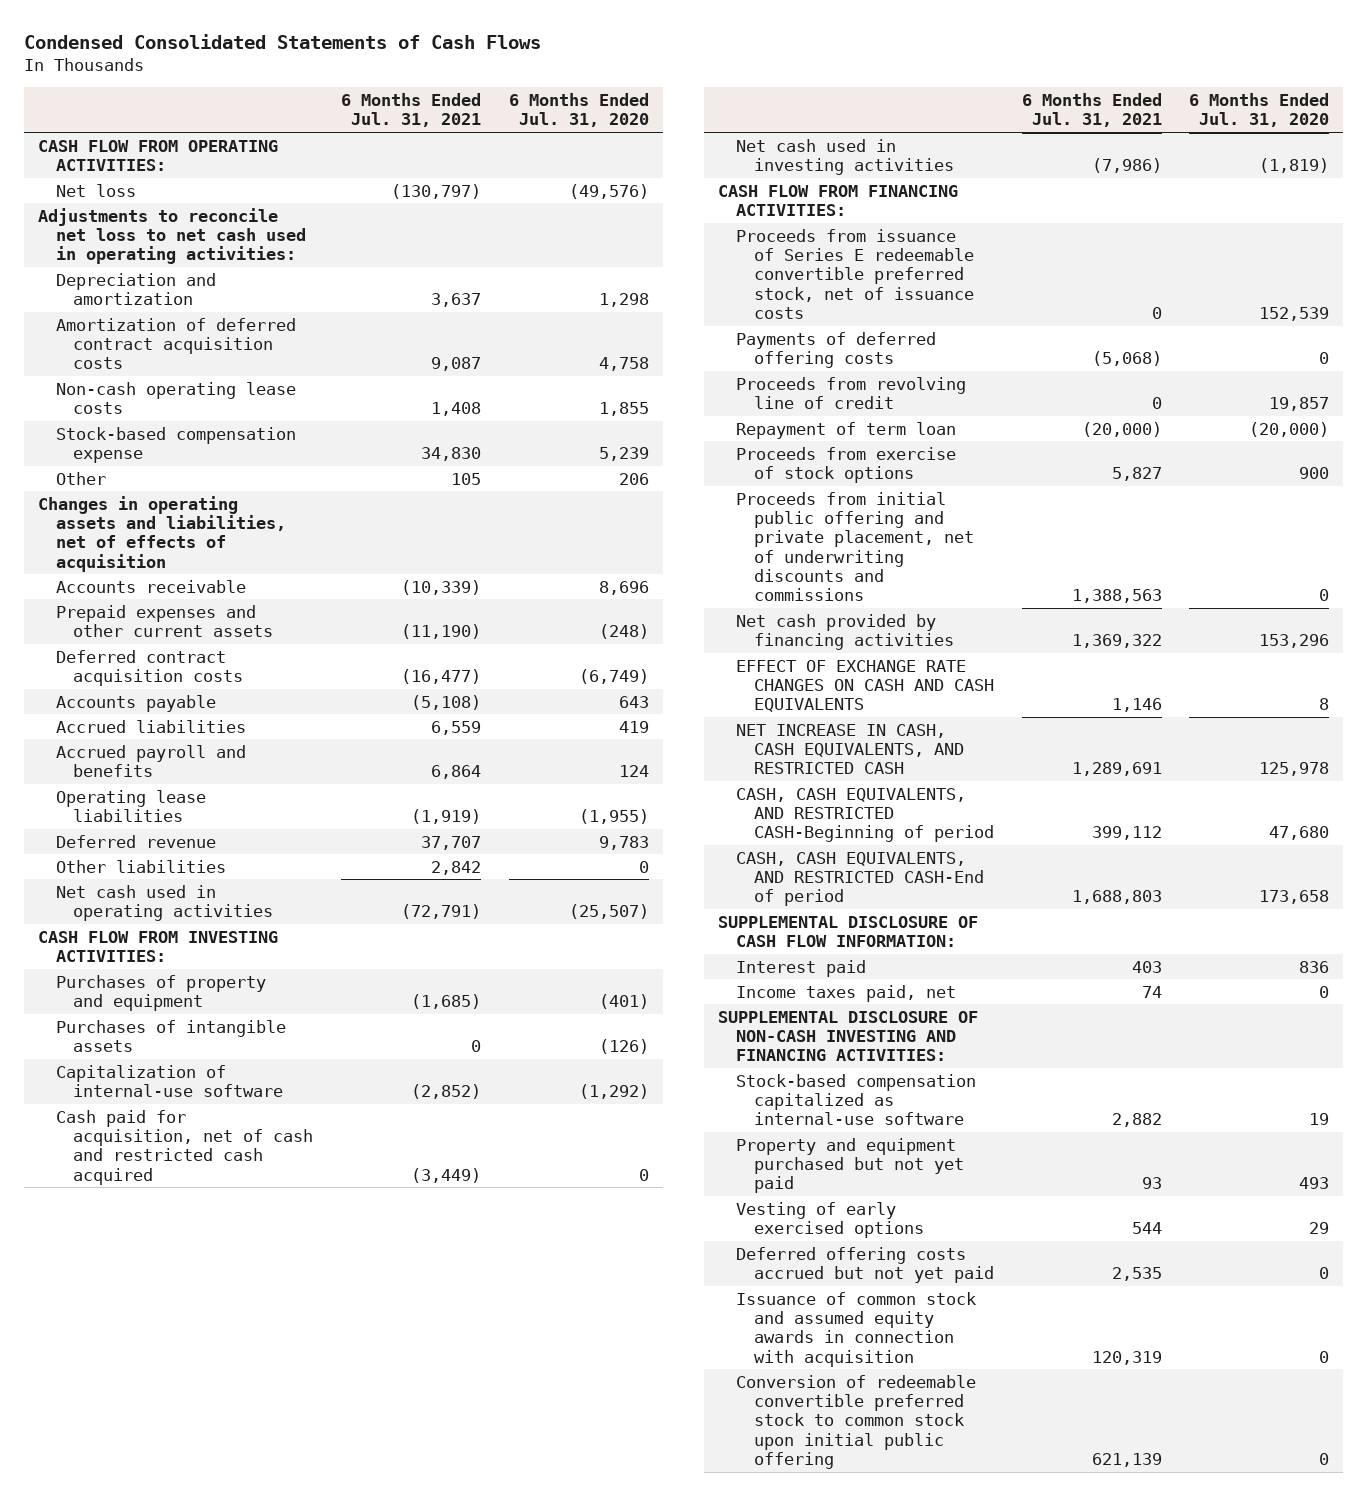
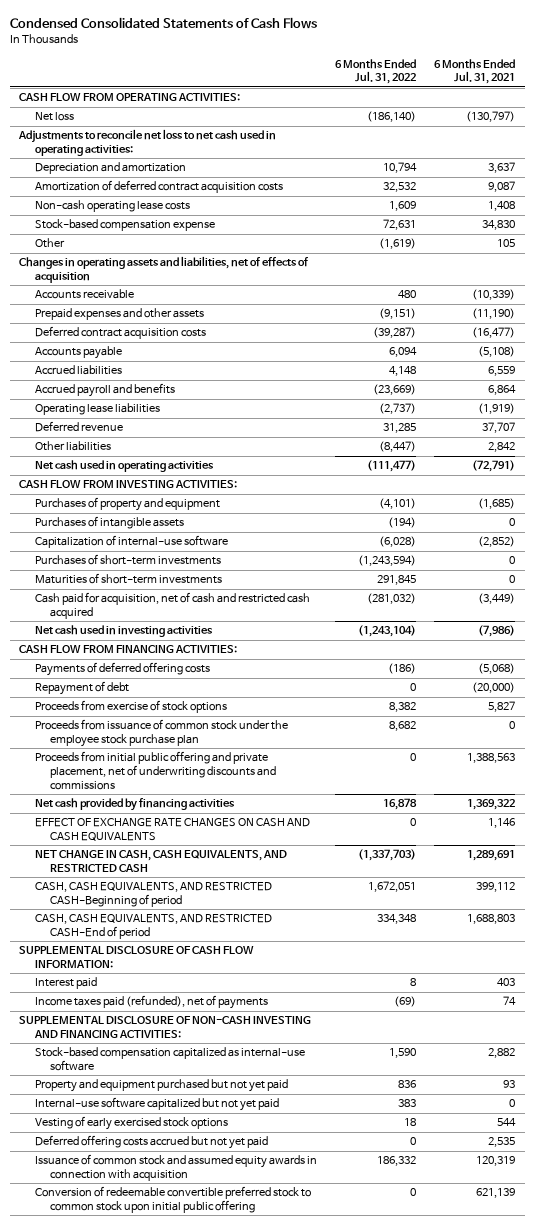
- | 6 Months Ended Jul. 31, 2021 | 6 Months Ended Jul. 31, 2020
+ | 6 Months Ended Jul. 31, 2022 | 6 Months Ended Jul. 31, 2021
- Prepaid expenses and other current assets | (11,190) | (248)
+ Prepaid expenses and other assets | (9,151) | (11,190)
+ Purchases of short-term investments | (1,243,594) | 0
+ Maturities of short-term investments | 291,845 | 0
- Proceeds from issuance of Series E redeemable convertible preferred stock, net of issuance costs | 0 | 152,539
- Proceeds from revolving line of credit | 0 | 19,857
- Repayment of term loan | (20,000) | (20,000)
+ Repayment of debt | 0 | (20,000)
+ Proceeds from issuance of common stock under the employee stock purchase plan | 8,682 | 0
- NET INCREASE IN CASH, CASH EQUIVALENTS, AND RESTRICTED CASH | 1,289,691 | 125,978
+ NET CHANGE IN CASH, CASH EQUIVALENTS, AND RESTRICTED CASH | (1,337,703) | 1,289,691
- Income taxes paid, net | 74 | 0
+ Income taxes paid (refunded), net of payments | (69) | 74
- Vesting of early exercised options | 544 | 29
+ Internal-use software capitalized but not yet paid | 383 | 0
+ Vesting of early exercised stock options | 18 | 544

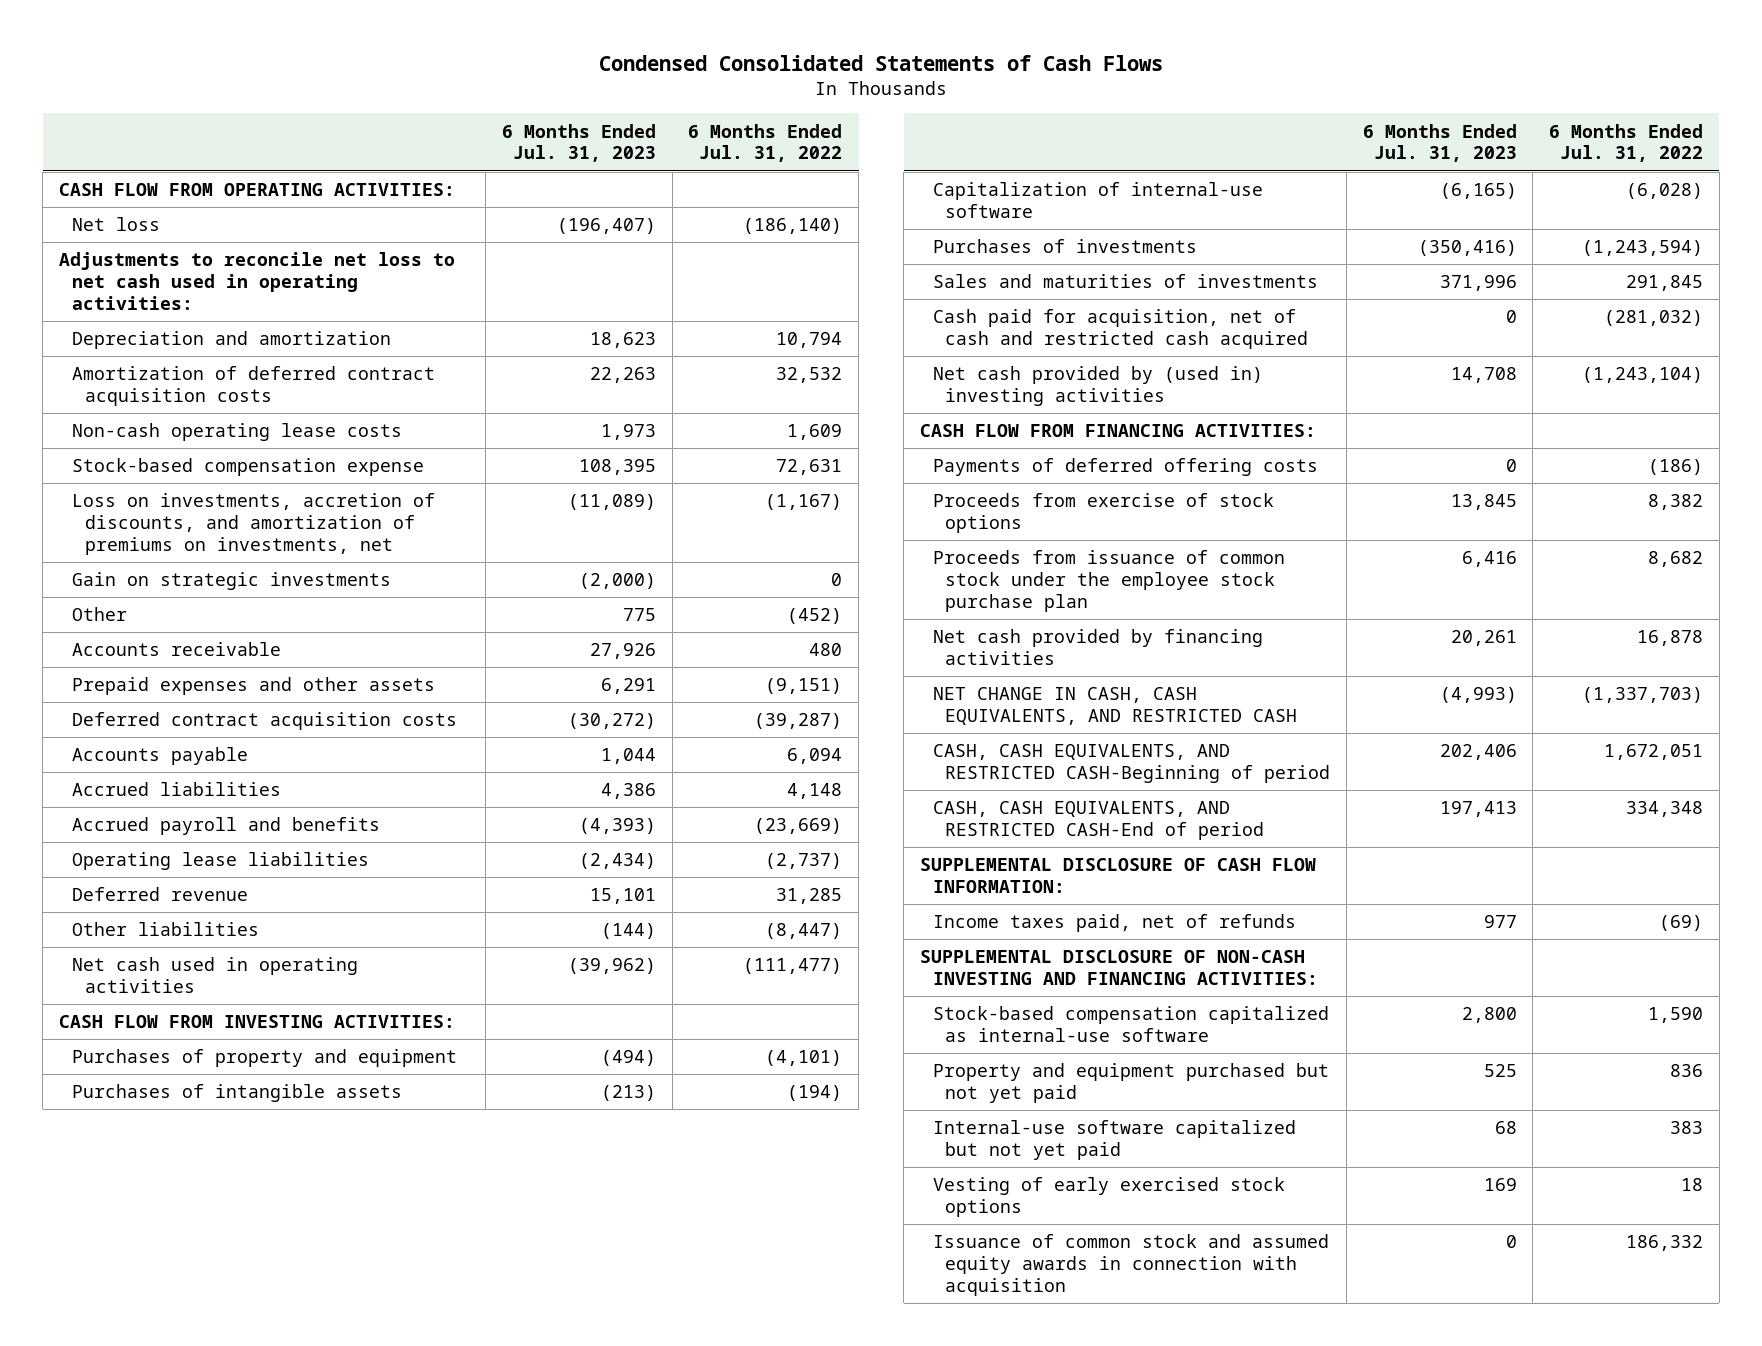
- | 6 Months Ended Jul. 31, 2022 | 6 Months Ended Jul. 31, 2021
+ | 6 Months Ended Jul. 31, 2023 | 6 Months Ended Jul. 31, 2022
- Other | (1,619) | 105
- Changes in operating assets and liabilities, net of effects of acquisition
+ Loss on investments, accretion of discounts, and amortization of premiums on investments, net | (11,089) | (1,167)
+ Gain on strategic investments | (2,000) | 0
+ Other | 775 | (452)
- Purchases of short-term investments | (1,243,594) | 0
- Maturities of short-term investments | 291,845 | 0
+ Purchases of investments | (350,416) | (1,243,594)
+ Sales and maturities of investments | 371,996 | 291,845
- Net cash used in investing activities | (1,243,104) | (7,986)
+ Net cash provided by (used in) investing activities | 14,708 | (1,243,104)
- Repayment of debt | 0 | (20,000)
- Proceeds from initial public offering and private placement, net of underwriting discounts and commissions | 0 | 1,388,563
- EFFECT OF EXCHANGE RATE CHANGES ON CASH AND CASH EQUIVALENTS | 0 | 1,146
- Interest paid | 8 | 403
- Income taxes paid (refunded), net of payments | (69) | 74
+ Income taxes paid, net of refunds | 977 | (69)
- Deferred offering costs accrued but not yet paid | 0 | 2,535
- Conversion of redeemable convertible preferred stock to common stock upon initial public offering | 0 | 621,139

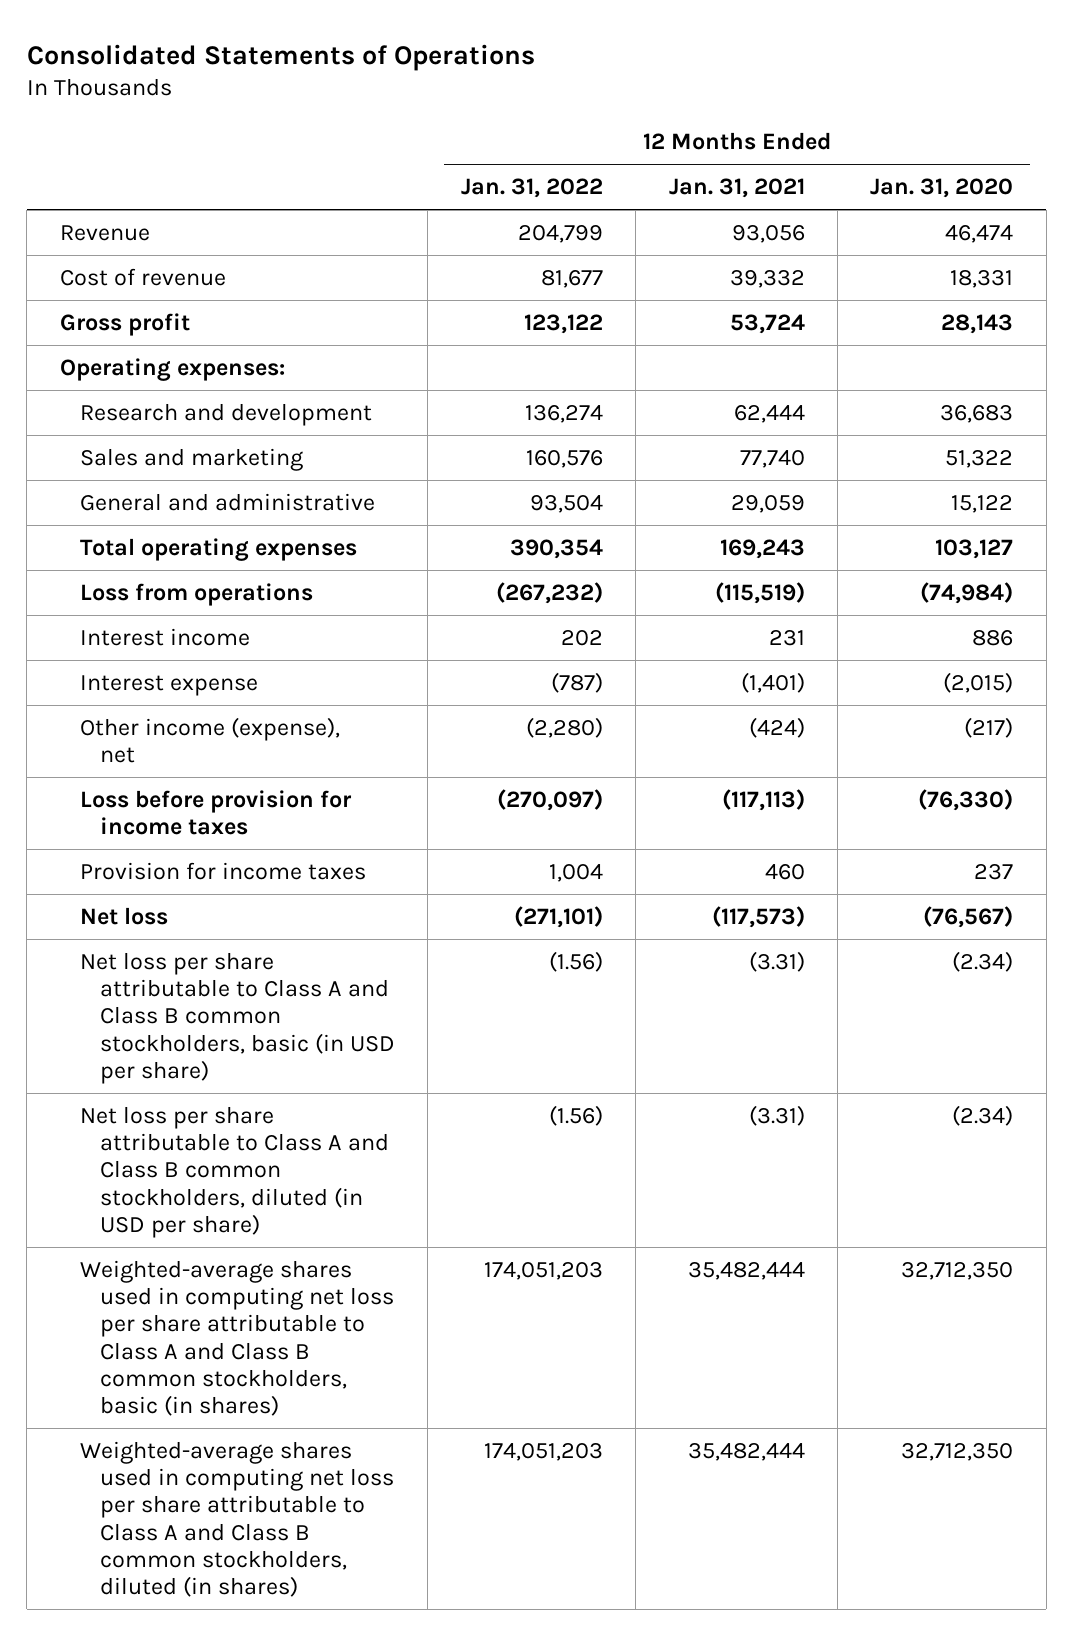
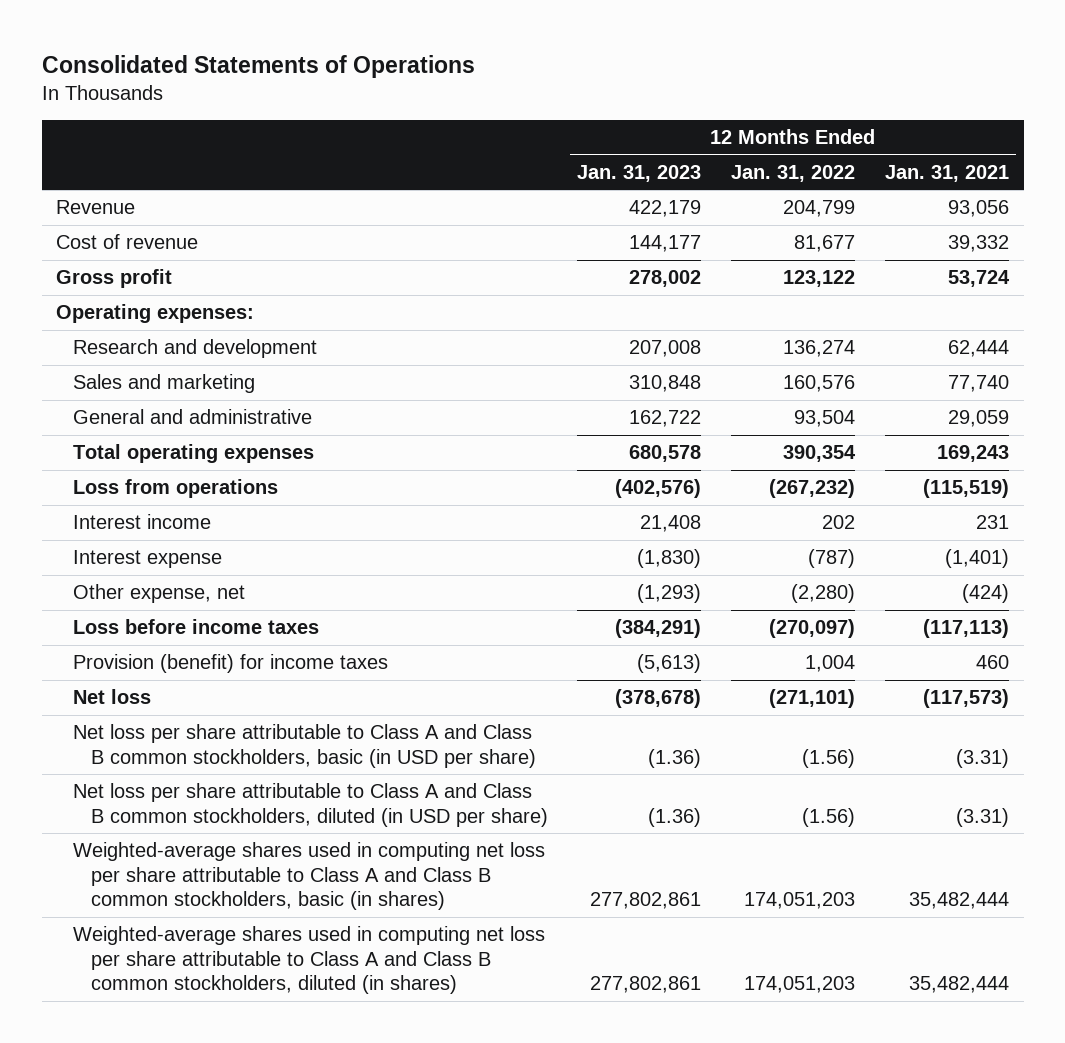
- | 12 Months Ended Jan. 31, 2022 | 12 Months Ended Jan. 31, 2021 | 12 Months Ended Jan. 31, 2020
+ | 12 Months Ended Jan. 31, 2023 | 12 Months Ended Jan. 31, 2022 | 12 Months Ended Jan. 31, 2021
- Other income (expense), net | (2,280) | (424) | (217)
- Loss before provision for income taxes | (270,097) | (117,113) | (76,330)
- Provision for income taxes | 1,004 | 460 | 237
+ Other expense, net | (1,293) | (2,280) | (424)
+ Loss before income taxes | (384,291) | (270,097) | (117,113)
+ Provision (benefit) for income taxes | (5,613) | 1,004 | 460

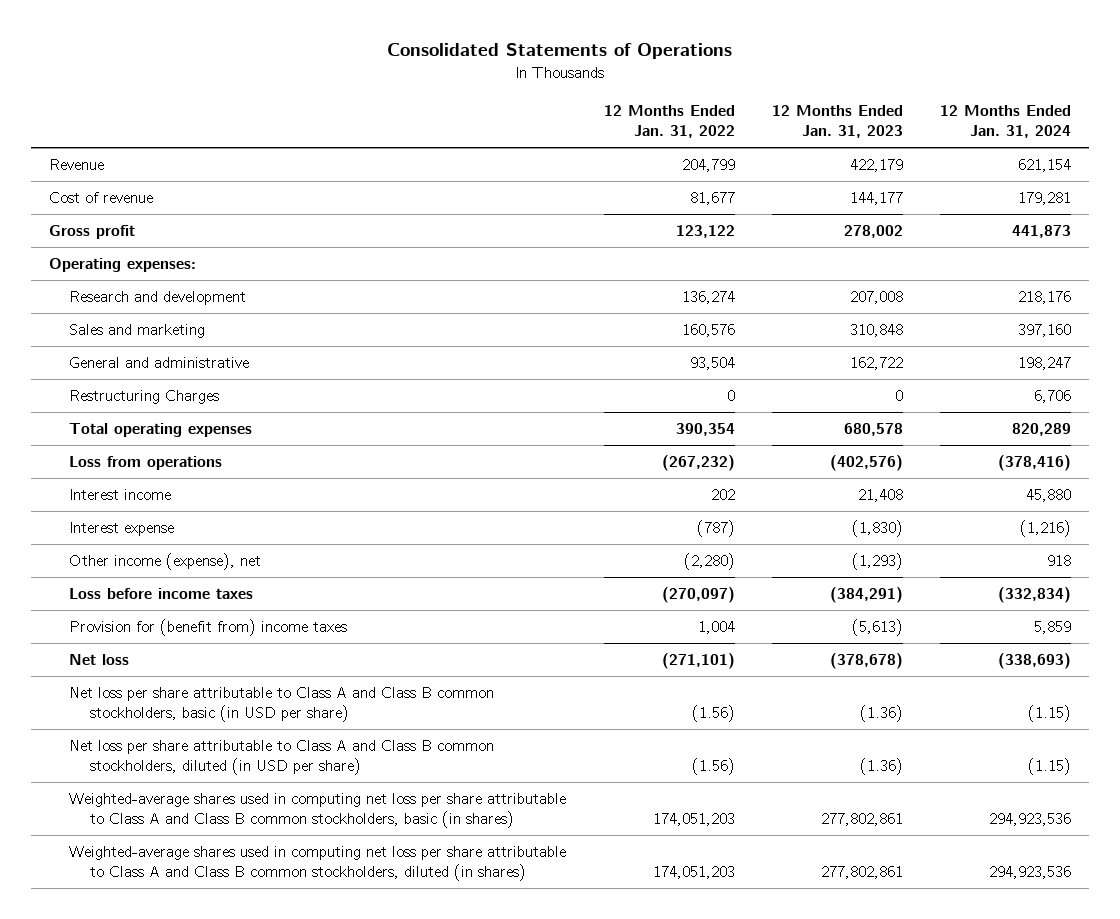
- | 12 Months Ended Jan. 31, 2023 | 12 Months Ended Jan. 31, 2022 | 12 Months Ended Jan. 31, 2021
+ | 12 Months Ended Jan. 31, 2022 | 12 Months Ended Jan. 31, 2023 | 12 Months Ended Jan. 31, 2024
+ Restructuring Charges | 0 | 0 | 6,706
- Other expense, net | (1,293) | (2,280) | (424)
+ Other income (expense), net | (2,280) | (1,293) | 918
- Provision (benefit) for income taxes | (5,613) | 1,004 | 460
+ Provision for (benefit from) income taxes | 1,004 | (5,613) | 5,859

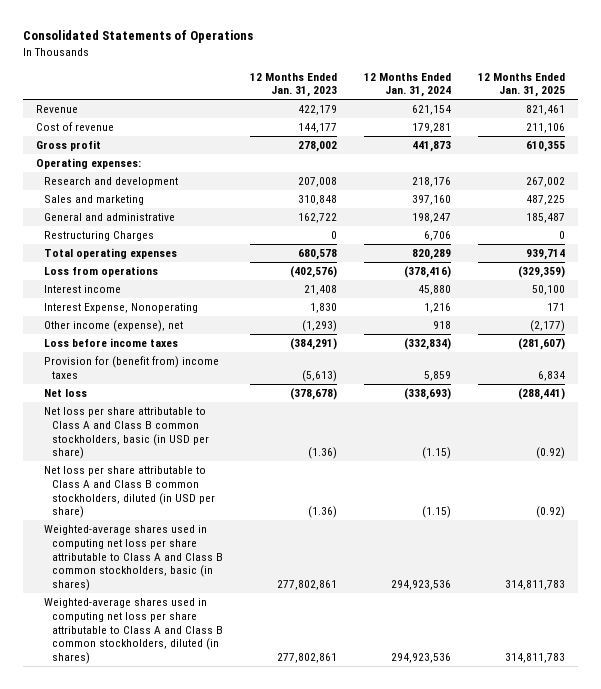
- | 12 Months Ended Jan. 31, 2022 | 12 Months Ended Jan. 31, 2023 | 12 Months Ended Jan. 31, 2024
+ | 12 Months Ended Jan. 31, 2023 | 12 Months Ended Jan. 31, 2024 | 12 Months Ended Jan. 31, 2025
- Interest expense | (787) | (1,830) | (1,216)
+ Interest Expense, Nonoperating | 1,830 | 1,216 | 171

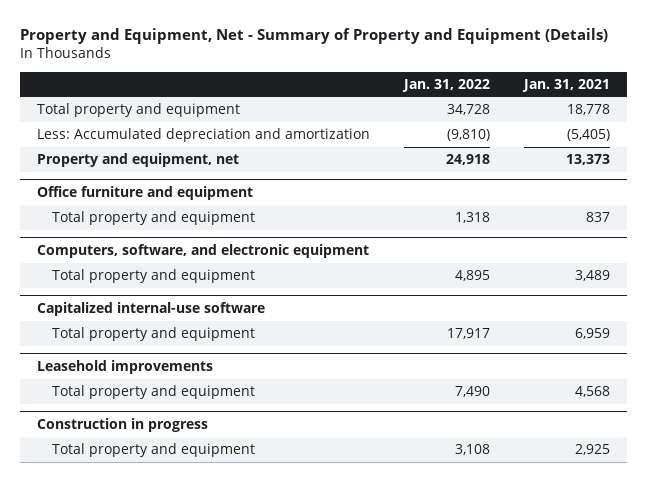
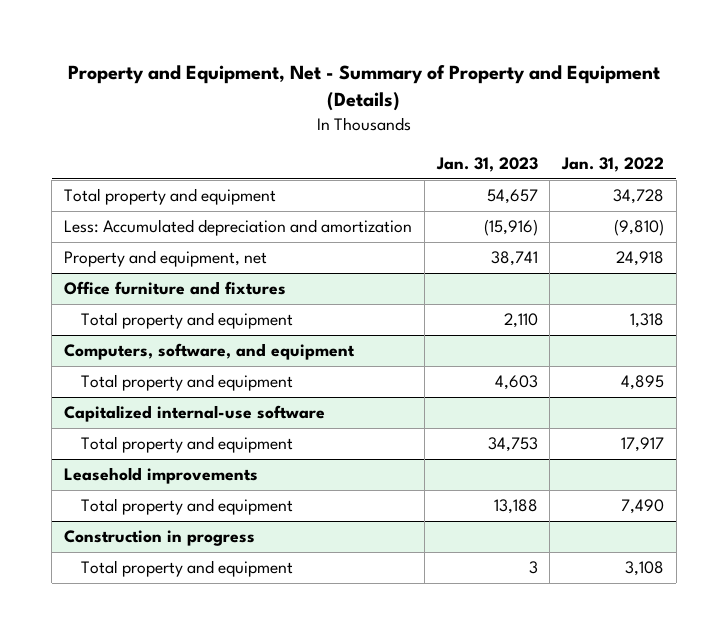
- | Jan. 31, 2022 | Jan. 31, 2021
+ | Jan. 31, 2023 | Jan. 31, 2022
- Office furniture and equipment
+ Office furniture and fixtures
- Computers, software, and electronic equipment
+ Computers, software, and equipment

